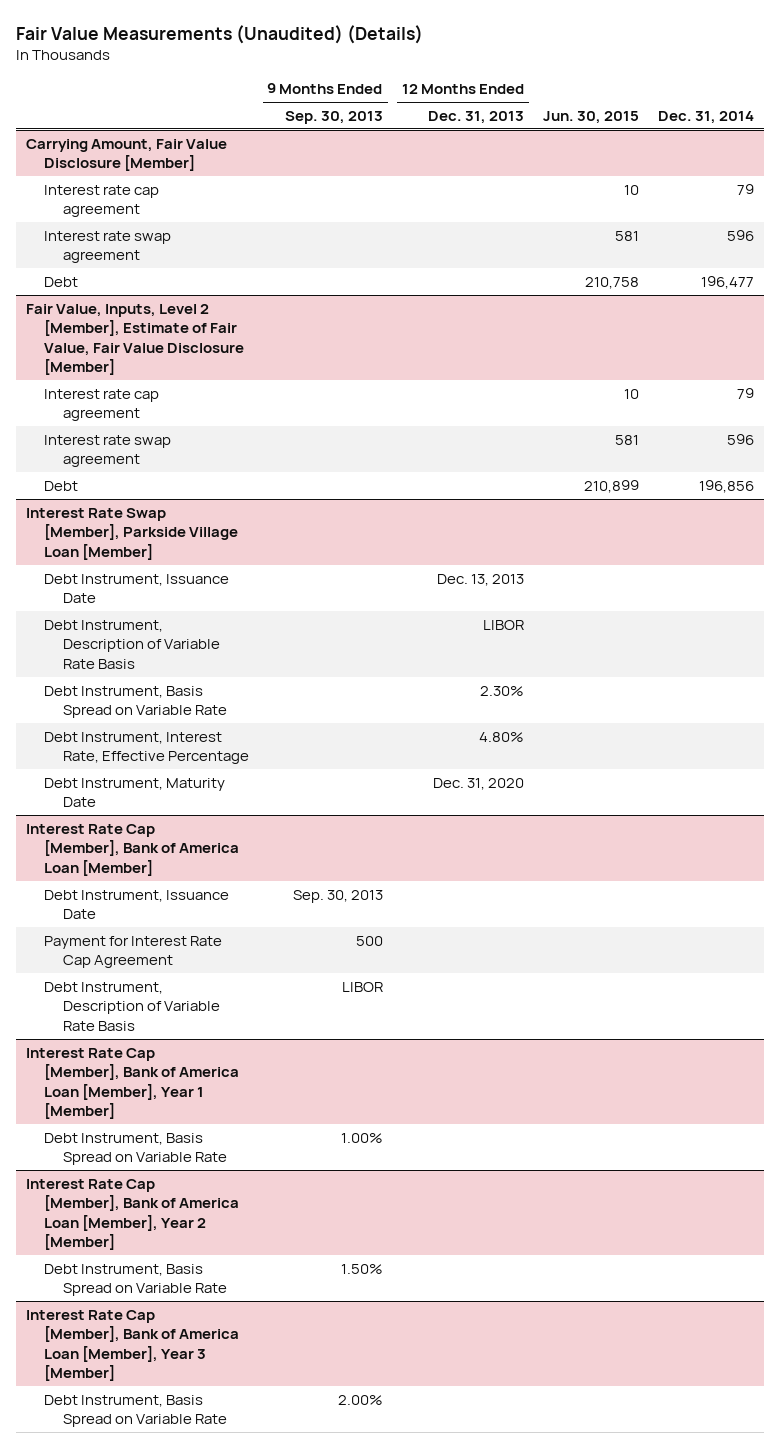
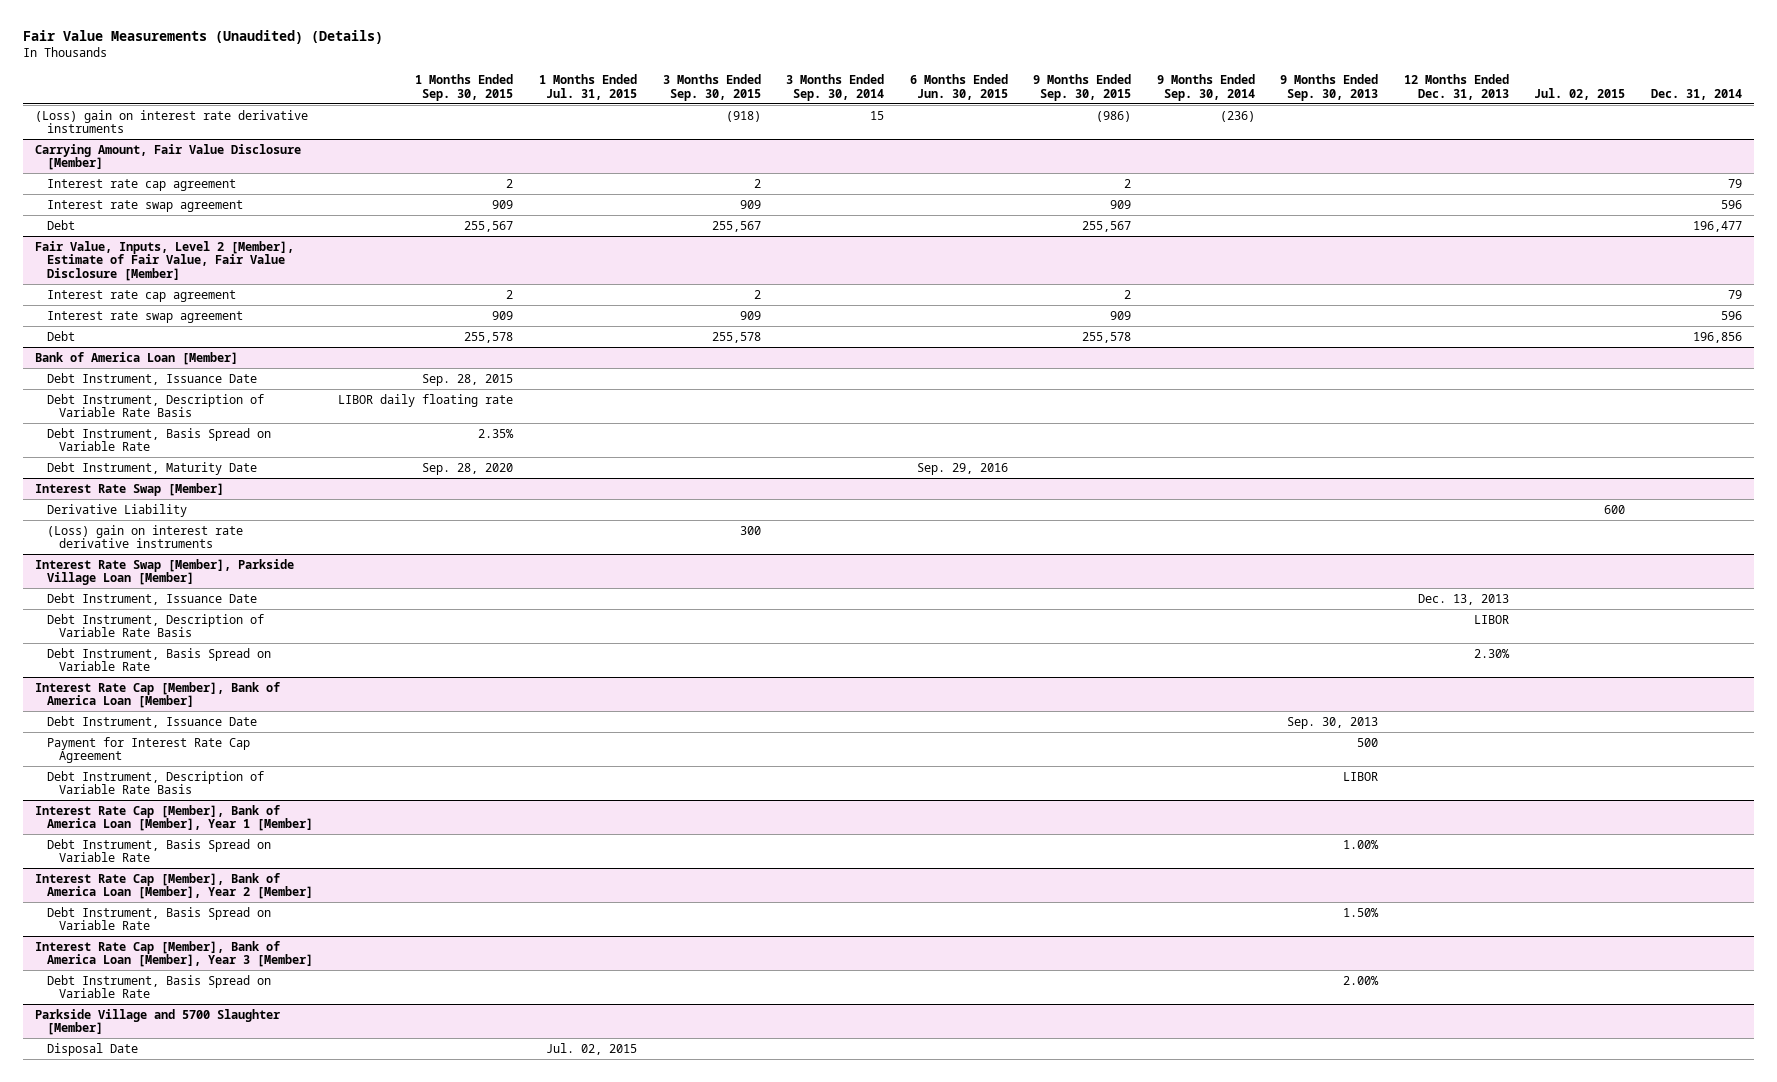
- | 9 Months Ended Sep. 30, 2013 | 12 Months Ended Dec. 31, 2013 | Jun. 30, 2015 | Dec. 31, 2014
+ | 1 Months Ended Sep. 30, 2015 | 1 Months Ended Jul. 31, 2015 | 3 Months Ended Sep. 30, 2015 | 3 Months Ended Sep. 30, 2014 | 6 Months Ended Jun. 30, 2015 | 9 Months Ended Sep. 30, 2015 | 9 Months Ended Sep. 30, 2014 | 9 Months Ended Sep. 30, 2013 | 12 Months Ended Dec. 31, 2013 | Jul. 02, 2015 | Dec. 31, 2014
+ (Loss) gain on interest rate derivative instruments | | | (918) | 15 | | (986) | (236) | | | |
+ Bank of America Loan [Member]
+ Debt Instrument, Issuance Date | Sep. 28, 2015 | | | | | | | | | |
+ Debt Instrument, Description of Variable Rate Basis | LIBOR daily floating rate | | | | | | | | | |
+ Debt Instrument, Basis Spread on Variable Rate | 2.35% | | | | | | | | | |
+ Debt Instrument, Maturity Date | Sep. 28, 2020 | | | | Sep. 29, 2016 | | | | | |
+ Interest Rate Swap [Member]
+ Derivative Liability | | | | | | | | | | 600 |
+ (Loss) gain on interest rate derivative instruments | | | 300 | | | | | | | |
@ Interest Rate Swap [Member], Parkside Village Loan [Member]
- Debt Instrument, Interest Rate, Effective Percentage | | 4.80% | |
- Debt Instrument, Maturity Date | | Dec. 31, 2020 | |
+ Parkside Village and 5700 Slaughter [Member]
+ Disposal Date | | Jul. 02, 2015 | | | | | | | | |

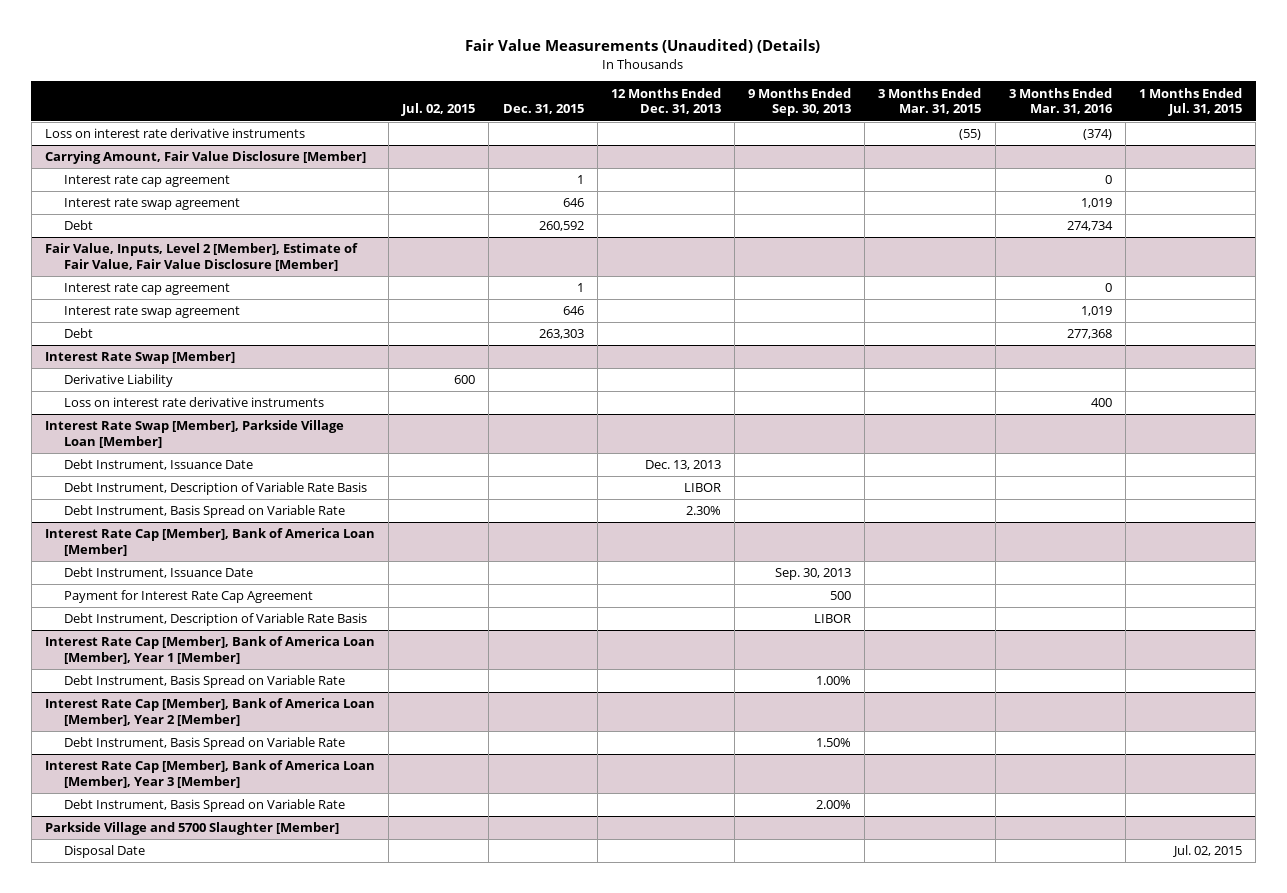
- | 1 Months Ended Sep. 30, 2015 | 1 Months Ended Jul. 31, 2015 | 3 Months Ended Sep. 30, 2015 | 3 Months Ended Sep. 30, 2014 | 6 Months Ended Jun. 30, 2015 | 9 Months Ended Sep. 30, 2015 | 9 Months Ended Sep. 30, 2014 | 9 Months Ended Sep. 30, 2013 | 12 Months Ended Dec. 31, 2013 | Jul. 02, 2015 | Dec. 31, 2014
+ | Jul. 02, 2015 | Dec. 31, 2015 | 12 Months Ended Dec. 31, 2013 | 9 Months Ended Sep. 30, 2013 | 3 Months Ended Mar. 31, 2015 | 3 Months Ended Mar. 31, 2016 | 1 Months Ended Jul. 31, 2015
- (Loss) gain on interest rate derivative instruments | | | (918) | 15 | | (986) | (236) | | | |
+ Loss on interest rate derivative instruments | | | | | (55) | (374) |
- Bank of America Loan [Member]
- Debt Instrument, Issuance Date | Sep. 28, 2015 | | | | | | | | | |
- Debt Instrument, Description of Variable Rate Basis | LIBOR daily floating rate | | | | | | | | | |
- Debt Instrument, Basis Spread on Variable Rate | 2.35% | | | | | | | | | |
- Debt Instrument, Maturity Date | Sep. 28, 2020 | | | | Sep. 29, 2016 | | | | | |
@ Interest Rate Swap [Member]
- (Loss) gain on interest rate derivative instruments | | | 300 | | | | | | | |
+ Loss on interest rate derivative instruments | | | | | | 400 |

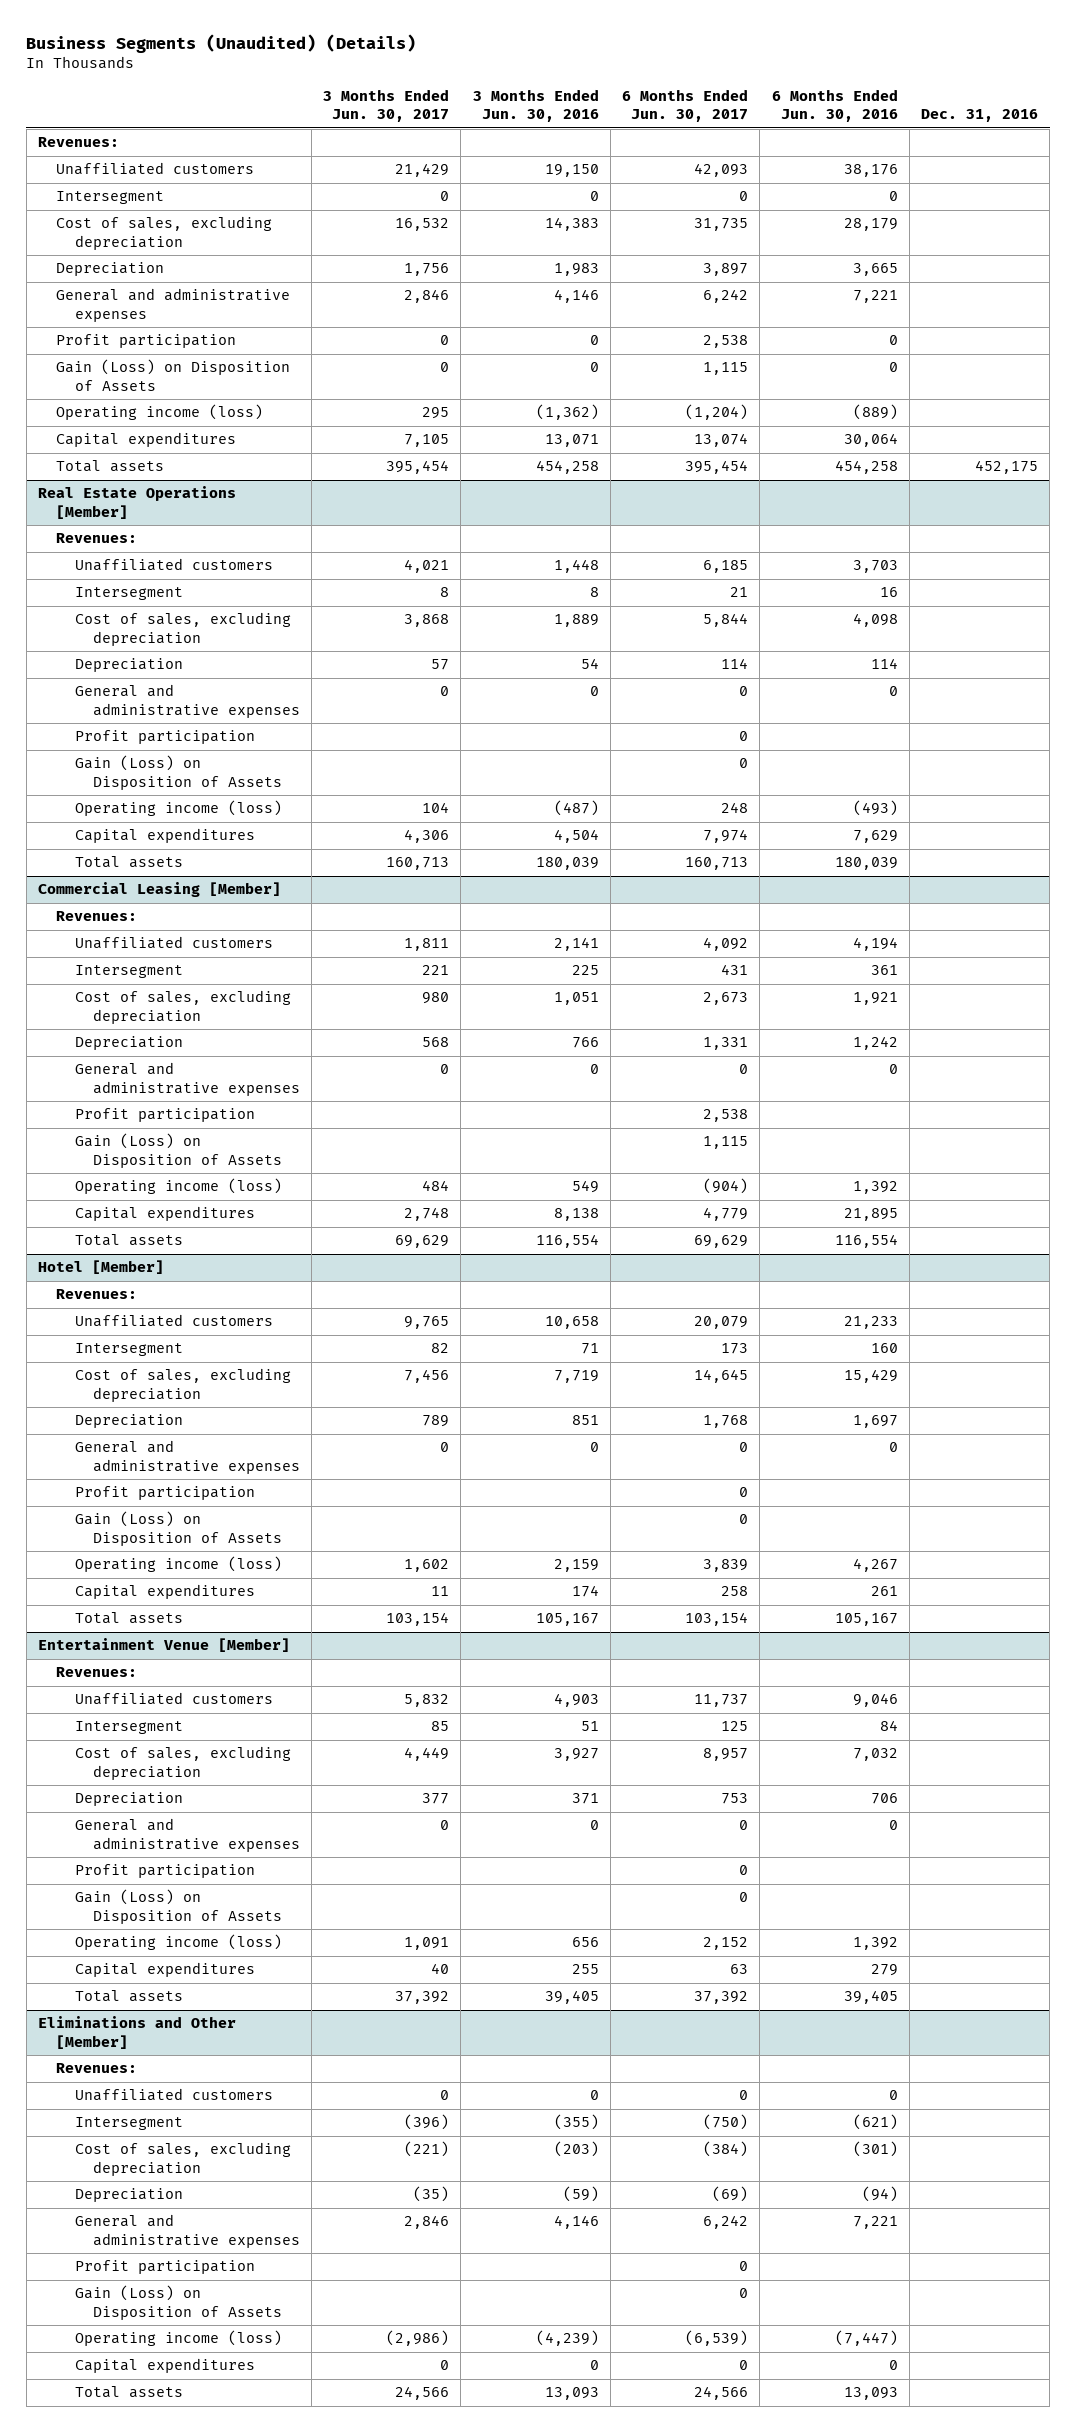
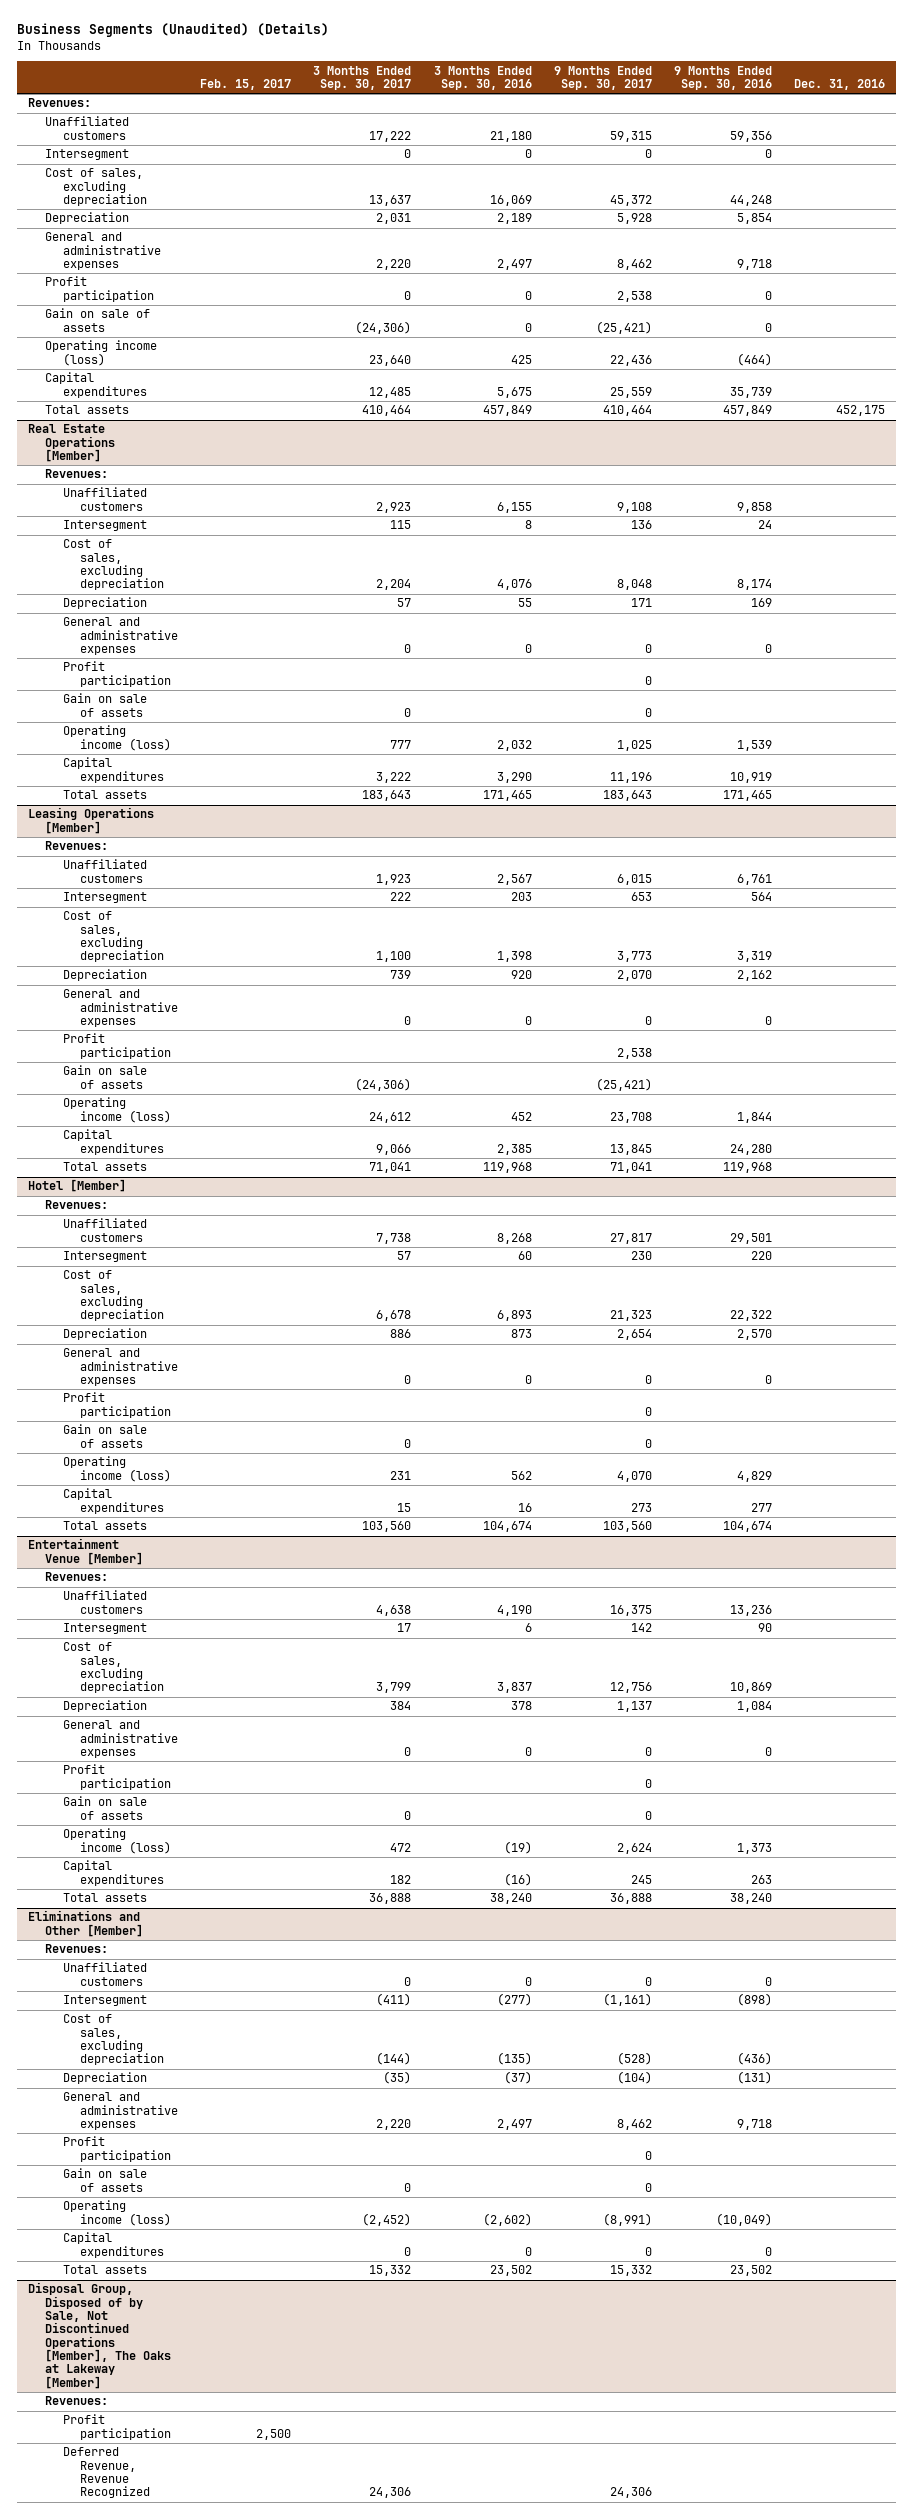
- | 3 Months Ended Jun. 30, 2017 | 3 Months Ended Jun. 30, 2016 | 6 Months Ended Jun. 30, 2017 | 6 Months Ended Jun. 30, 2016 | Dec. 31, 2016
+ | Feb. 15, 2017 | 3 Months Ended Sep. 30, 2017 | 3 Months Ended Sep. 30, 2016 | 9 Months Ended Sep. 30, 2017 | 9 Months Ended Sep. 30, 2016 | Dec. 31, 2016
- Gain (Loss) on Disposition of Assets | 0 | 0 | 1,115 | 0 |
+ Gain on sale of assets | | (24,306) | 0 | (25,421) | 0 |
@ Real Estate Operations [Member]
- Gain (Loss) on Disposition of Assets | | | 0 | |
+ Gain on sale of assets | | 0 | | 0 | |
- Commercial Leasing [Member]
+ Leasing Operations [Member]
- Gain (Loss) on Disposition of Assets | | | 1,115 | |
+ Gain on sale of assets | | (24,306) | | (25,421) | |
@ Hotel [Member]
- Gain (Loss) on Disposition of Assets | | | 0 | |
+ Gain on sale of assets | | 0 | | 0 | |
@ Entertainment Venue [Member]
- Gain (Loss) on Disposition of Assets | | | 0 | |
+ Gain on sale of assets | | 0 | | 0 | |
@ Eliminations and Other [Member]
- Gain (Loss) on Disposition of Assets | | | 0 | |
+ Gain on sale of assets | | 0 | | 0 | |
+ Disposal Group, Disposed of by Sale, Not Discontinued Operations [Member], The Oaks at Lakeway [Member]
+ Revenues:
+ Profit participation | 2,500 | | | | |
+ Deferred Revenue, Revenue Recognized | | 24,306 | | 24,306 | |

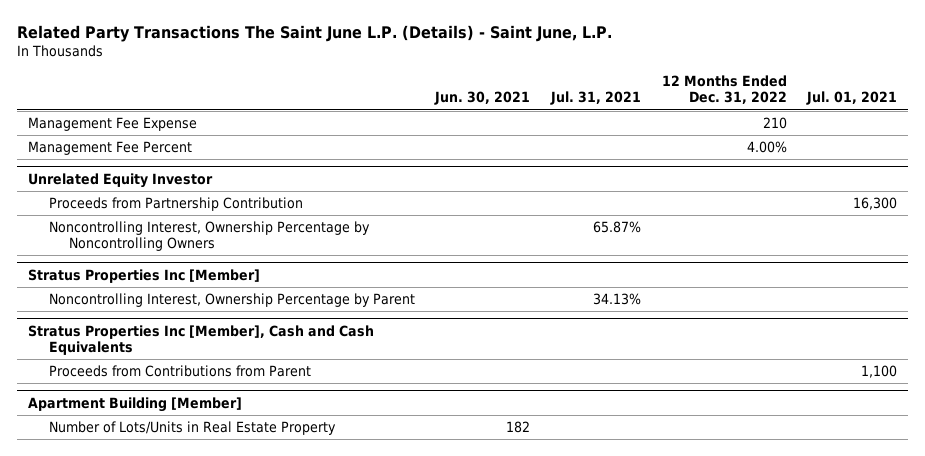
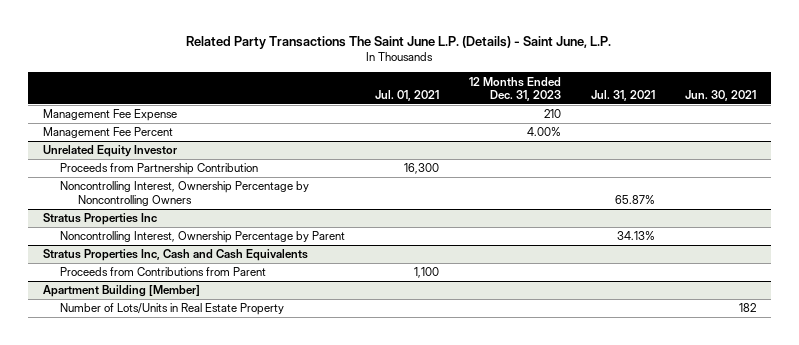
- | Jun. 30, 2021 | Jul. 31, 2021 | 12 Months Ended Dec. 31, 2022 | Jul. 01, 2021
+ | Jul. 01, 2021 | 12 Months Ended Dec. 31, 2023 | Jul. 31, 2021 | Jun. 30, 2021
- Stratus Properties Inc [Member]
+ Stratus Properties Inc
- Stratus Properties Inc [Member], Cash and Cash Equivalents
+ Stratus Properties Inc, Cash and Cash Equivalents

